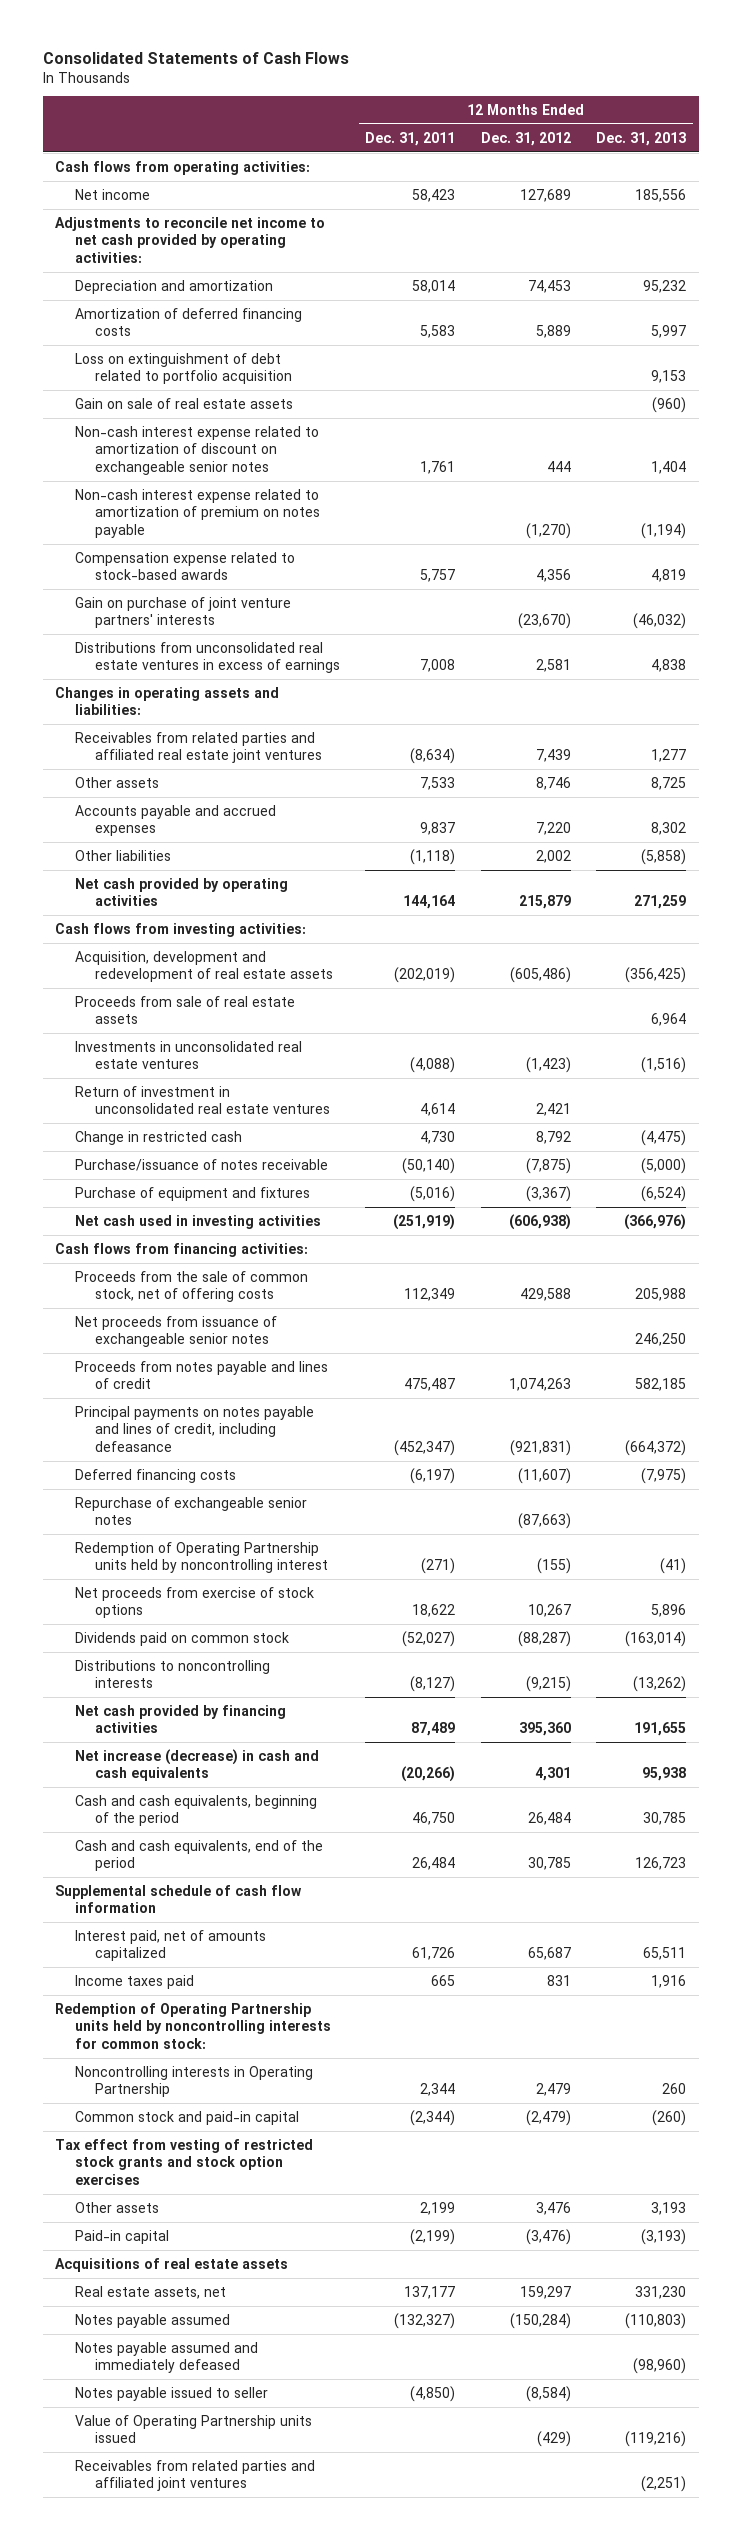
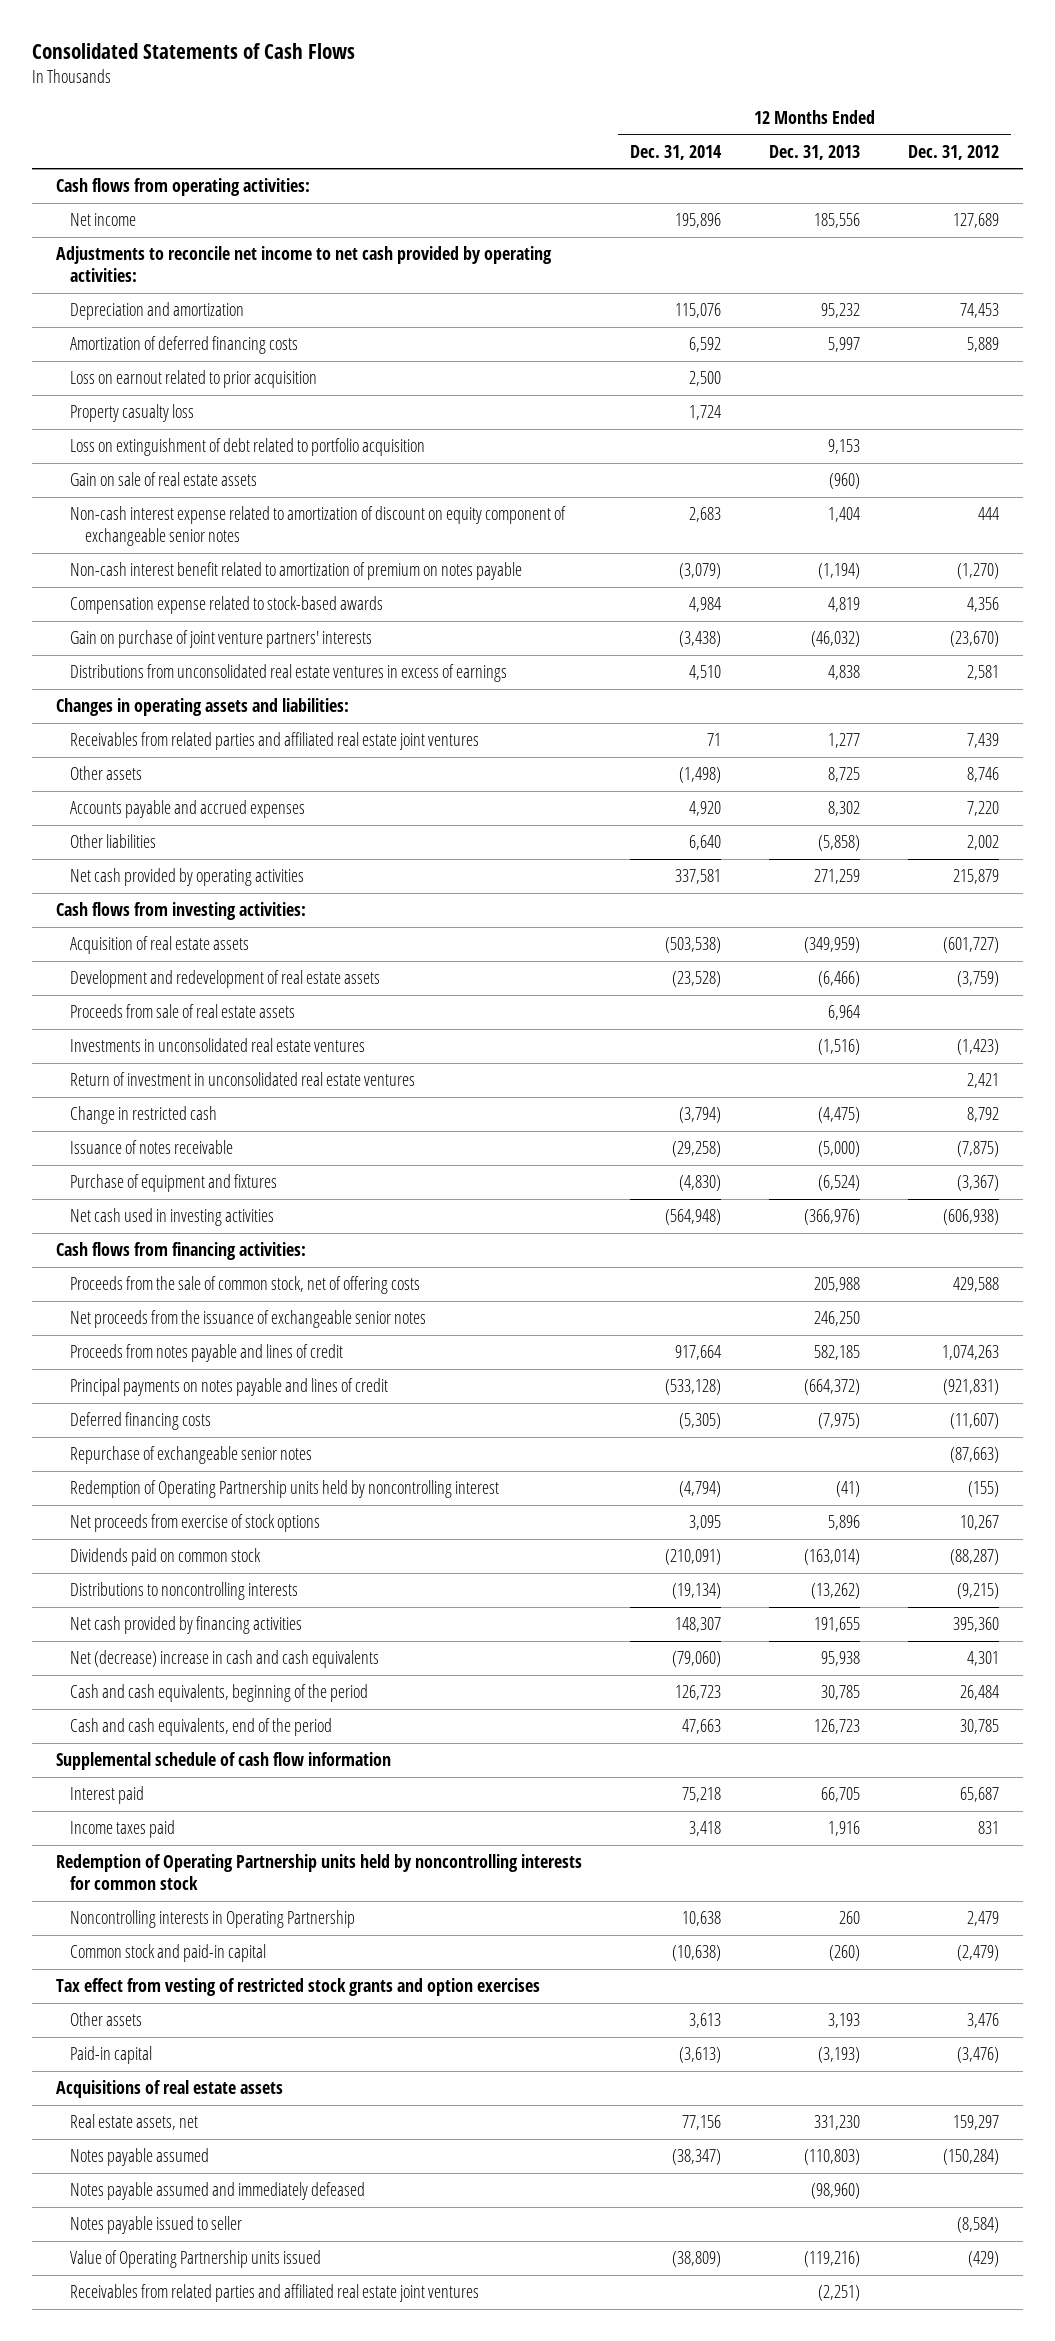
- | 12 Months Ended Dec. 31, 2011 | 12 Months Ended Dec. 31, 2012 | 12 Months Ended Dec. 31, 2013
+ | 12 Months Ended Dec. 31, 2014 | 12 Months Ended Dec. 31, 2013 | 12 Months Ended Dec. 31, 2012
+ Loss on earnout related to prior acquisition | 2,500 | |
+ Property casualty loss | 1,724 | |
- Non-cash interest expense related to amortization of discount on exchangeable senior notes | 1,761 | 444 | 1,404
- Non-cash interest expense related to amortization of premium on notes payable | | (1,270) | (1,194)
+ Non-cash interest expense related to amortization of discount on equity component of exchangeable senior notes | 2,683 | 1,404 | 444
+ Non-cash interest benefit related to amortization of premium on notes payable | (3,079) | (1,194) | (1,270)
- Acquisition, development and redevelopment of real estate assets | (202,019) | (605,486) | (356,425)
+ Acquisition of real estate assets | (503,538) | (349,959) | (601,727)
+ Development and redevelopment of real estate assets | (23,528) | (6,466) | (3,759)
- Purchase/issuance of notes receivable | (50,140) | (7,875) | (5,000)
+ Issuance of notes receivable | (29,258) | (5,000) | (7,875)
- Net proceeds from issuance of exchangeable senior notes | | | 246,250
+ Net proceeds from the issuance of exchangeable senior notes | | 246,250 |
- Principal payments on notes payable and lines of credit, including defeasance | (452,347) | (921,831) | (664,372)
+ Principal payments on notes payable and lines of credit | (533,128) | (664,372) | (921,831)
- Net increase (decrease) in cash and cash equivalents | (20,266) | 4,301 | 95,938
+ Net (decrease) increase in cash and cash equivalents | (79,060) | 95,938 | 4,301
- Interest paid, net of amounts capitalized | 61,726 | 65,687 | 65,511
+ Interest paid | 75,218 | 66,705 | 65,687
- Redemption of Operating Partnership units held by noncontrolling interests for common stock:
+ Redemption of Operating Partnership units held by noncontrolling interests for common stock
- Tax effect from vesting of restricted stock grants and stock option exercises
+ Tax effect from vesting of restricted stock grants and option exercises
- Receivables from related parties and affiliated joint ventures | | | (2,251)
+ Receivables from related parties and affiliated real estate joint ventures | | (2,251) |

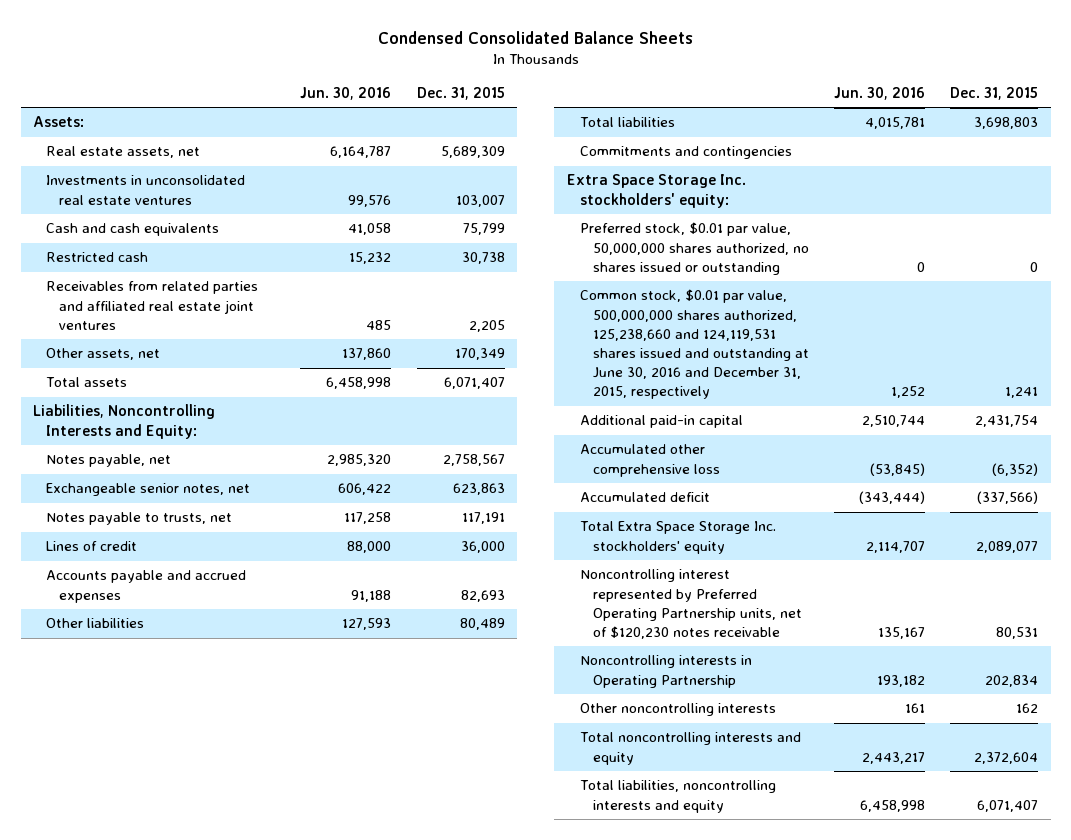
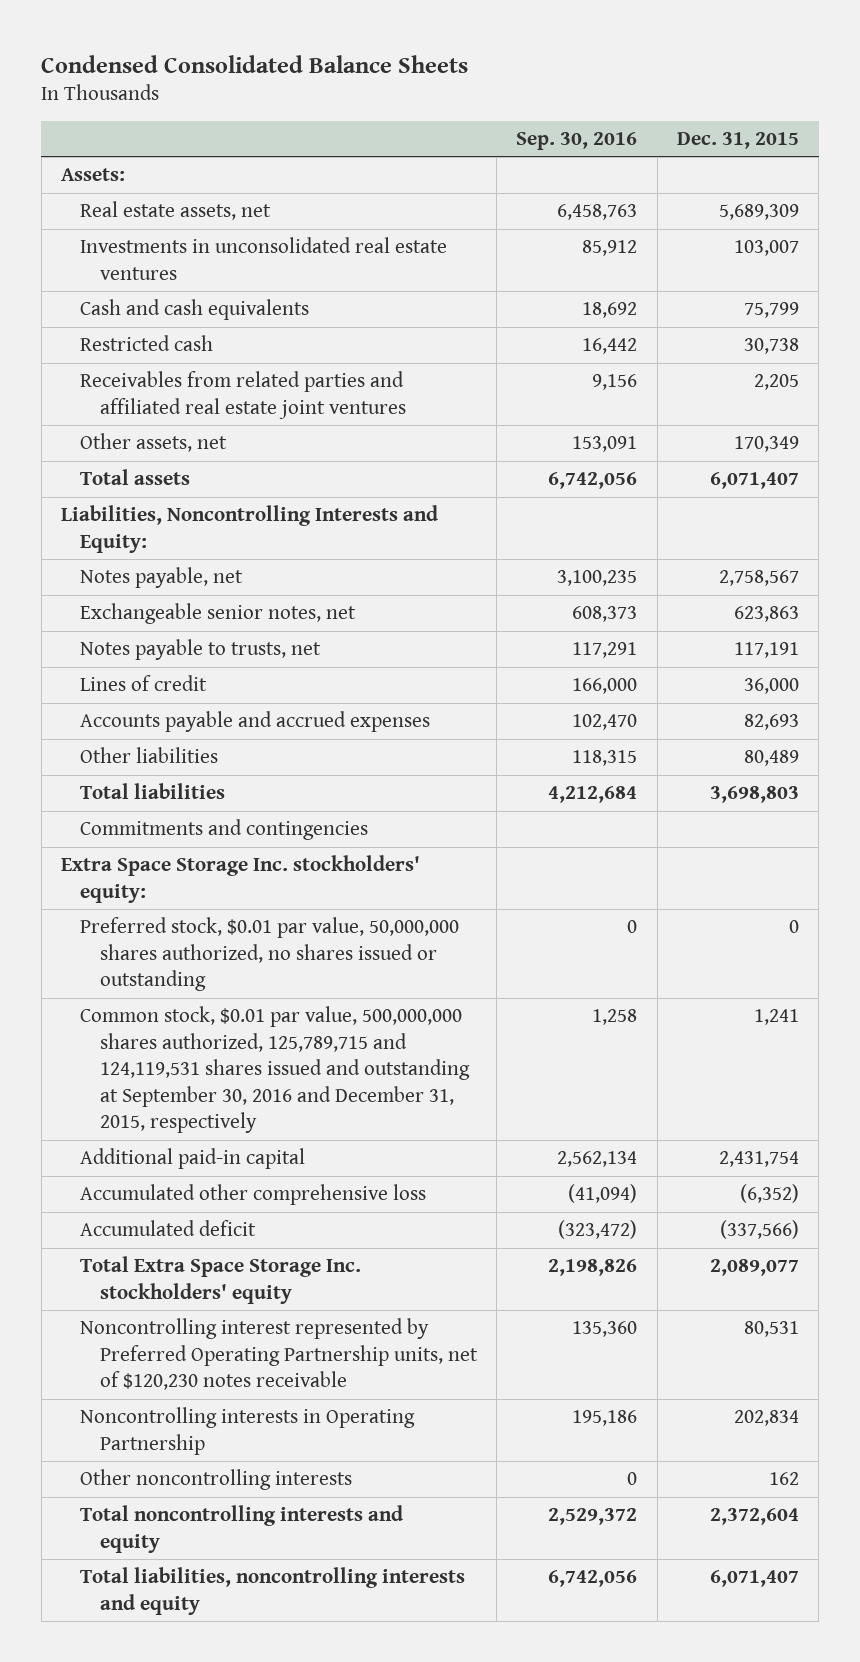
- | Jun. 30, 2016 | Dec. 31, 2015
+ | Sep. 30, 2016 | Dec. 31, 2015
- Common stock, $0.01 par value, 500,000,000 shares authorized, 125,238,660 and 124,119,531 shares issued and outstanding at June 30, 2016 and December 31, 2015, respectively | 1,252 | 1,241
+ Common stock, $0.01 par value, 500,000,000 shares authorized, 125,789,715 and 124,119,531 shares issued and outstanding at September 30, 2016 and December 31, 2015, respectively | 1,258 | 1,241

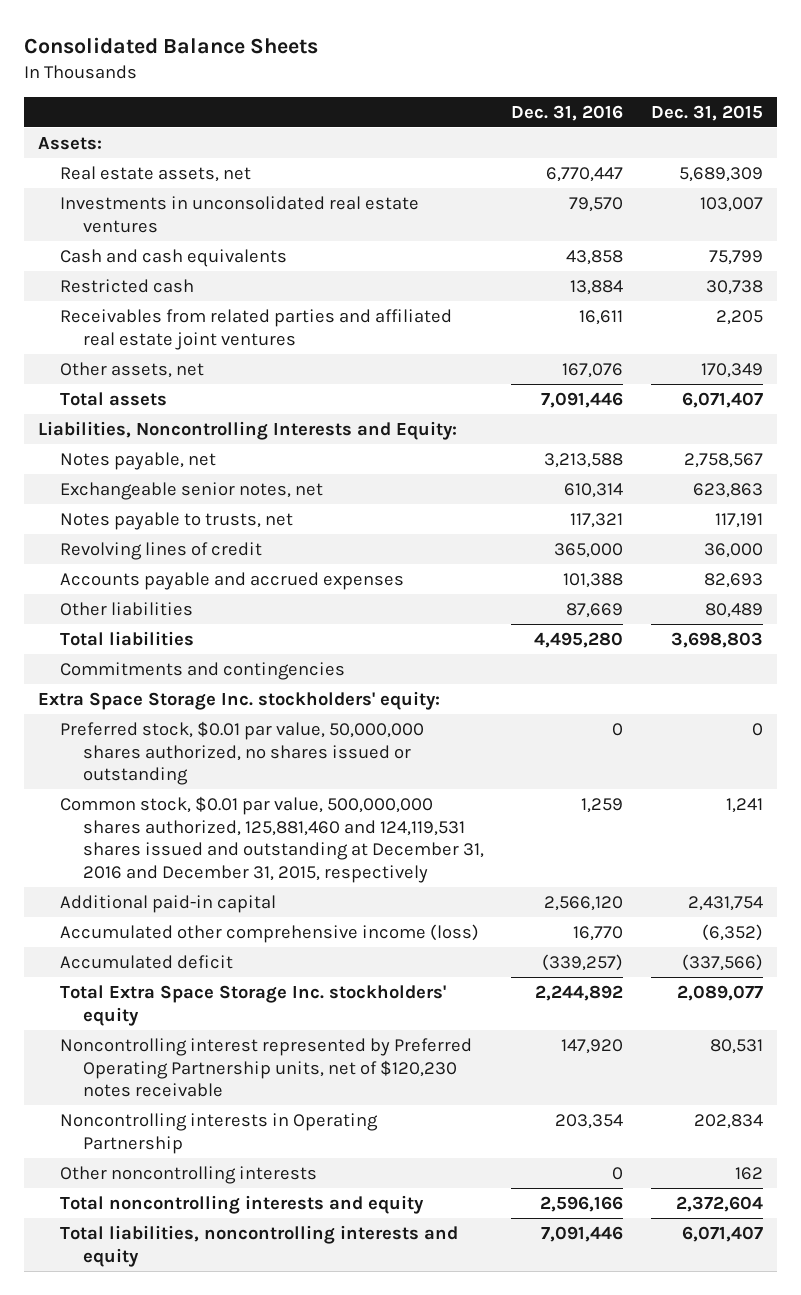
- Condensed Consolidated Balance Sheets
+ Consolidated Balance Sheets
- | Sep. 30, 2016 | Dec. 31, 2015
+ | Dec. 31, 2016 | Dec. 31, 2015
- Lines of credit | 166,000 | 36,000
+ Revolving lines of credit | 365,000 | 36,000
- Common stock, $0.01 par value, 500,000,000 shares authorized, 125,789,715 and 124,119,531 shares issued and outstanding at September 30, 2016 and December 31, 2015, respectively | 1,258 | 1,241
+ Common stock, $0.01 par value, 500,000,000 shares authorized, 125,881,460 and 124,119,531 shares issued and outstanding at December 31, 2016 and December 31, 2015, respectively | 1,259 | 1,241
- Accumulated other comprehensive loss | (41,094) | (6,352)
+ Accumulated other comprehensive income (loss) | 16,770 | (6,352)

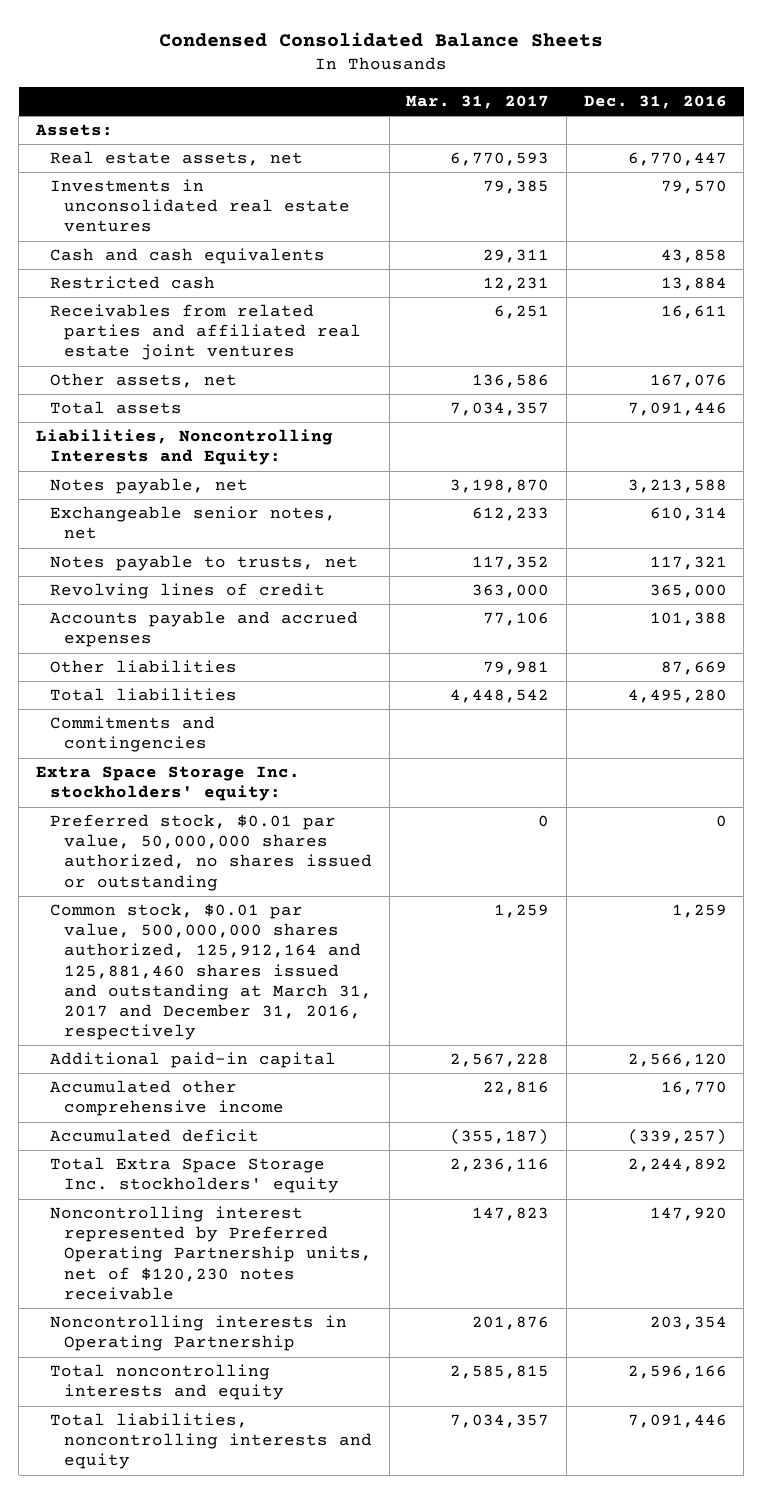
- Consolidated Balance Sheets
+ Condensed Consolidated Balance Sheets
- | Dec. 31, 2016 | Dec. 31, 2015
+ | Mar. 31, 2017 | Dec. 31, 2016
- Common stock, $0.01 par value, 500,000,000 shares authorized, 125,881,460 and 124,119,531 shares issued and outstanding at December 31, 2016 and December 31, 2015, respectively | 1,259 | 1,241
+ Common stock, $0.01 par value, 500,000,000 shares authorized, 125,912,164 and 125,881,460 shares issued and outstanding at March 31, 2017 and December 31, 2016, respectively | 1,259 | 1,259
- Accumulated other comprehensive income (loss) | 16,770 | (6,352)
+ Accumulated other comprehensive income | 22,816 | 16,770
- Other noncontrolling interests | 0 | 162

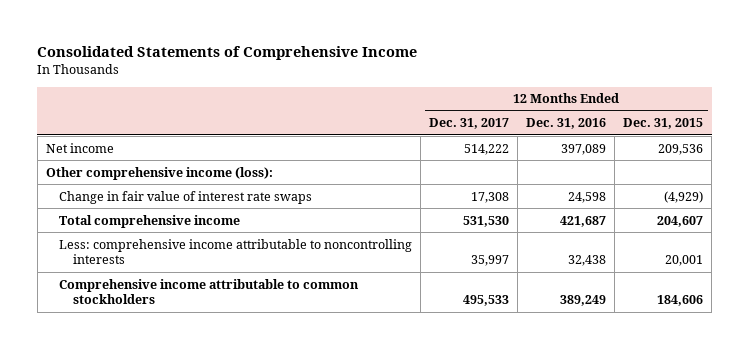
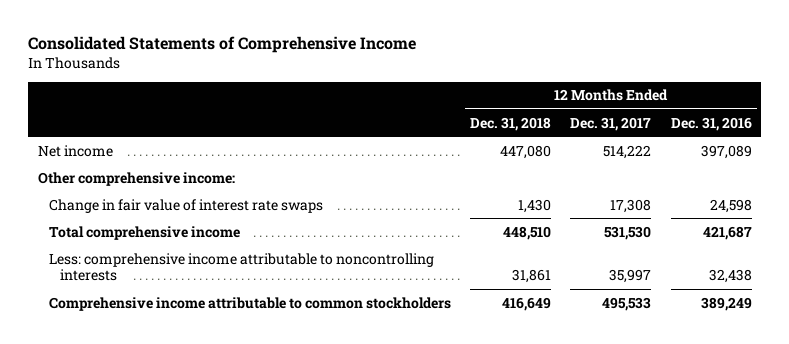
- | 12 Months Ended Dec. 31, 2017 | 12 Months Ended Dec. 31, 2016 | 12 Months Ended Dec. 31, 2015
+ | 12 Months Ended Dec. 31, 2018 | 12 Months Ended Dec. 31, 2017 | 12 Months Ended Dec. 31, 2016
- Other comprehensive income (loss):
+ Other comprehensive income:

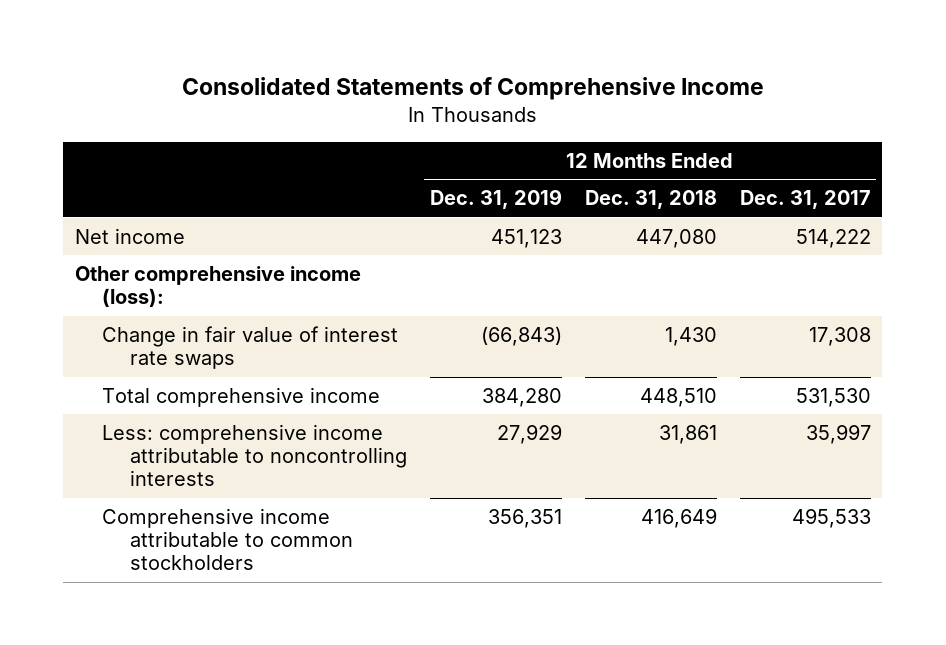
- | 12 Months Ended Dec. 31, 2018 | 12 Months Ended Dec. 31, 2017 | 12 Months Ended Dec. 31, 2016
+ | 12 Months Ended Dec. 31, 2019 | 12 Months Ended Dec. 31, 2018 | 12 Months Ended Dec. 31, 2017
- Other comprehensive income:
+ Other comprehensive income (loss):

